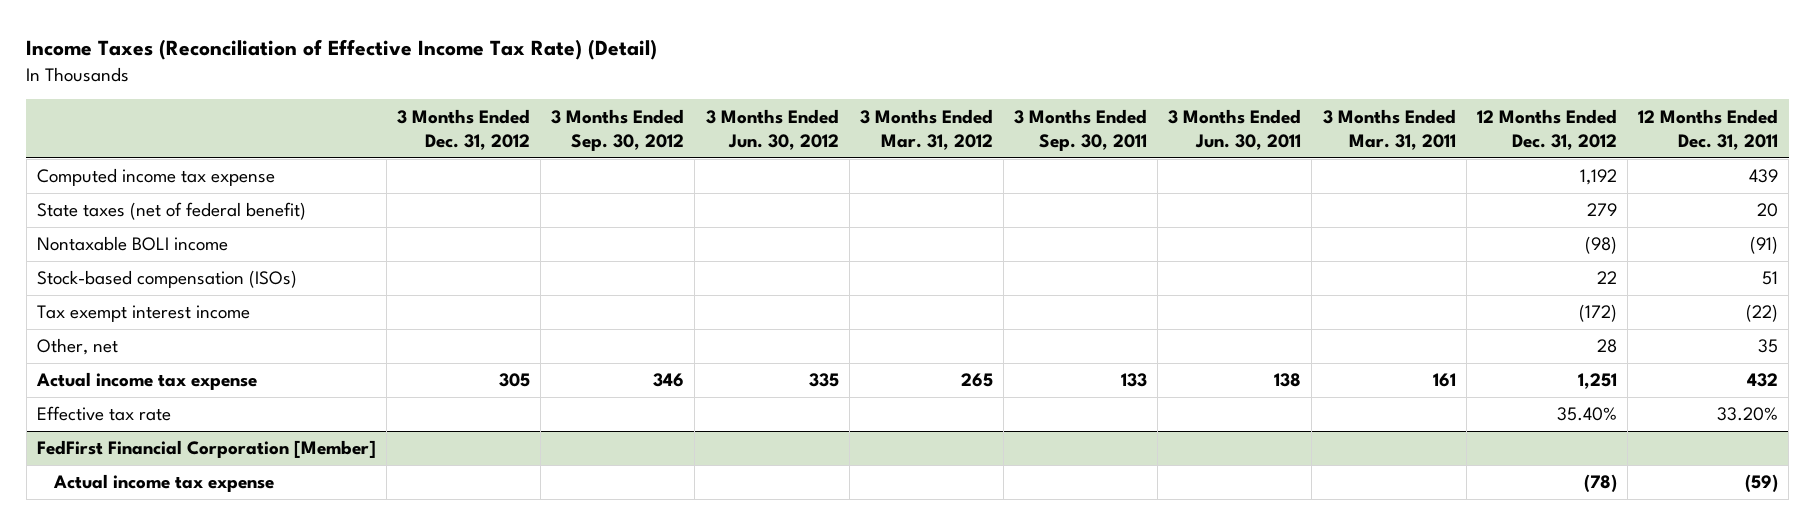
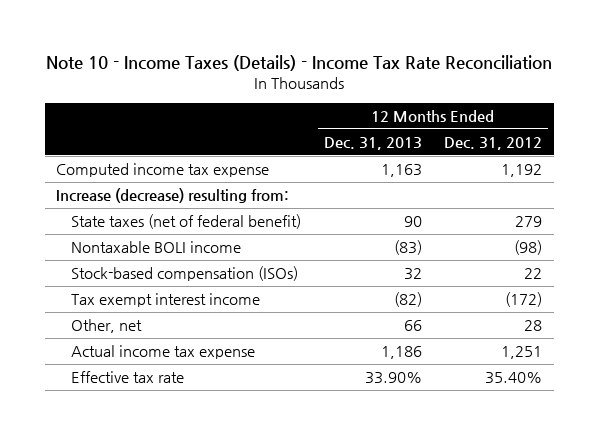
- Income Taxes (Reconciliation of Effective Income Tax Rate) (Detail)
+ Note 10 - Income Taxes (Details) - Income Tax Rate Reconciliation
- | 3 Months Ended Dec. 31, 2012 | 3 Months Ended Sep. 30, 2012 | 3 Months Ended Jun. 30, 2012 | 3 Months Ended Mar. 31, 2012 | 3 Months Ended Sep. 30, 2011 | 3 Months Ended Jun. 30, 2011 | 3 Months Ended Mar. 31, 2011 | 12 Months Ended Dec. 31, 2012 | 12 Months Ended Dec. 31, 2011
+ | 12 Months Ended Dec. 31, 2013 | 12 Months Ended Dec. 31, 2012
+ Increase (decrease) resulting from:
- FedFirst Financial Corporation [Member]
- Actual income tax expense | | | | | | | | (78) | (59)

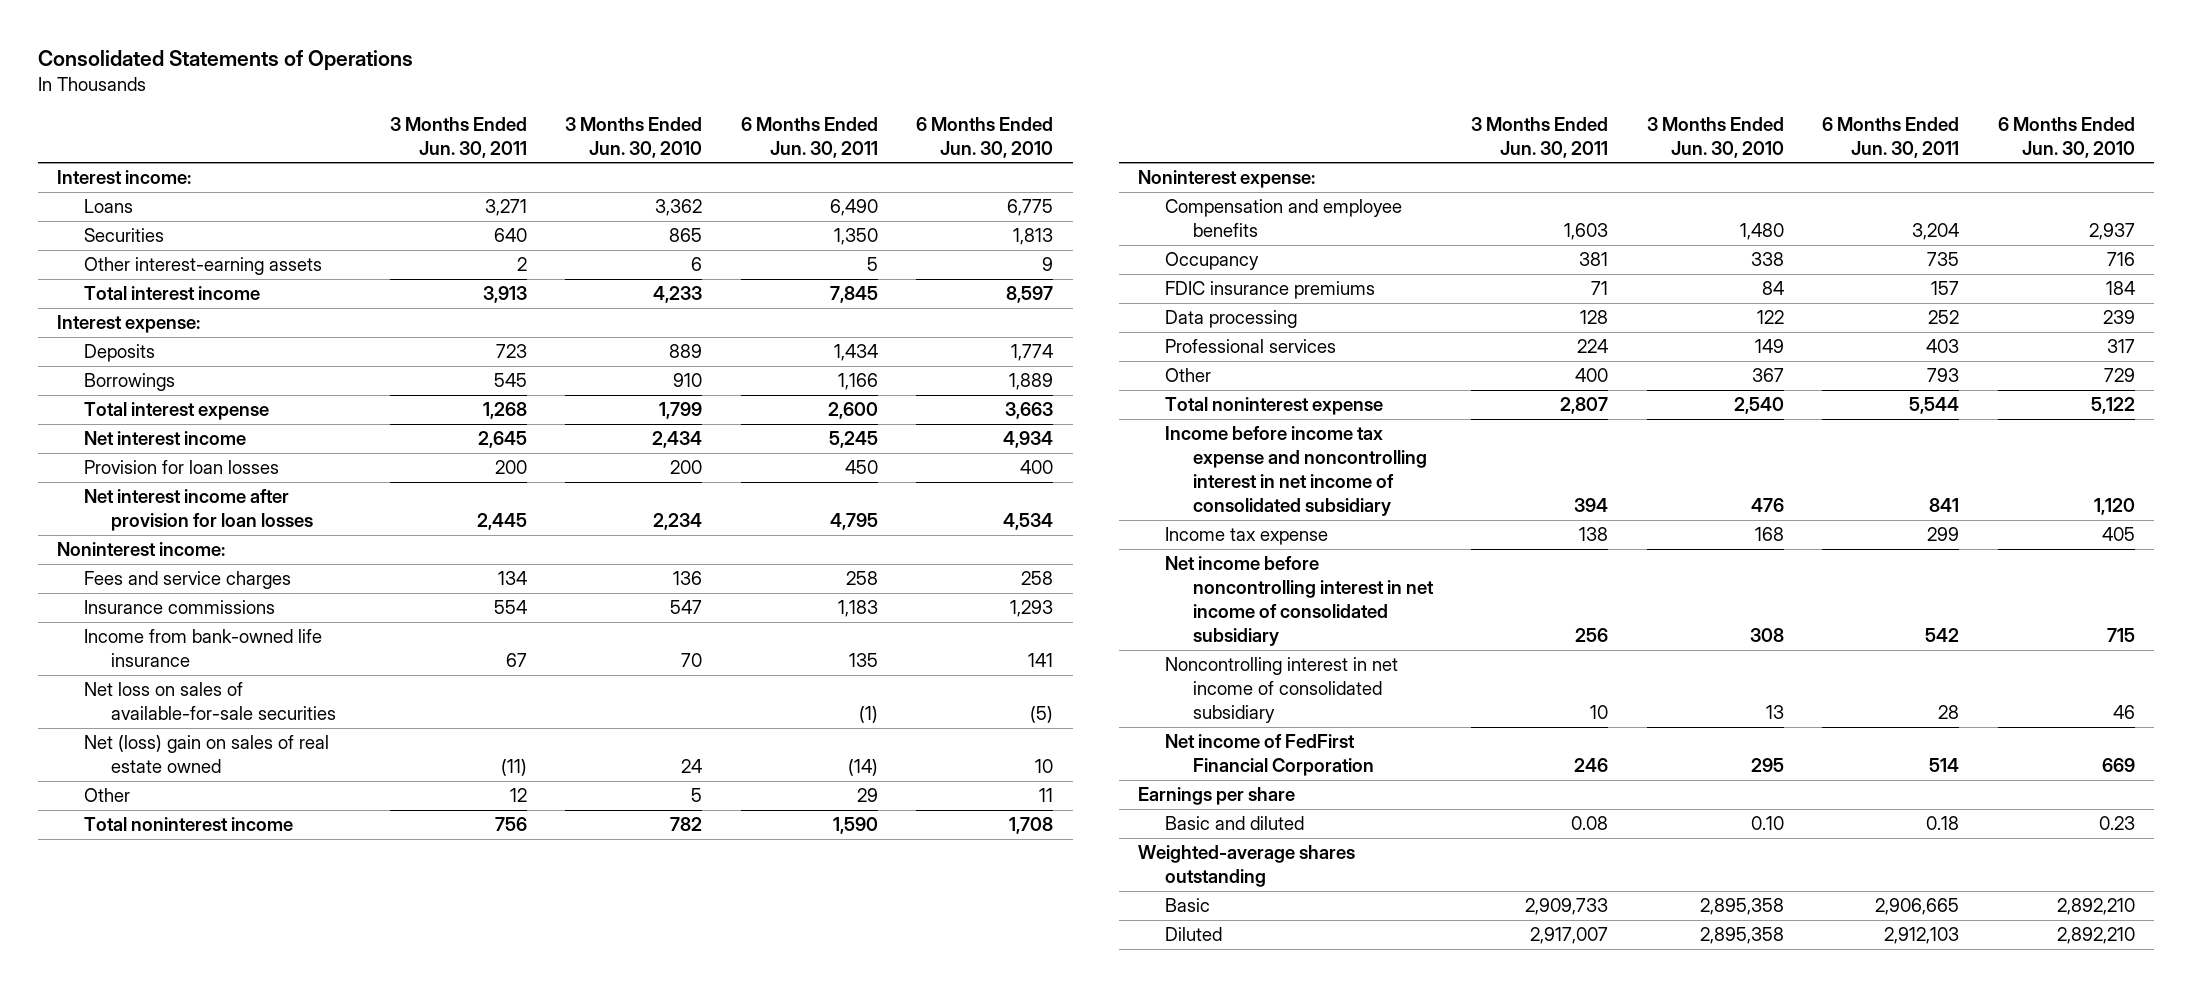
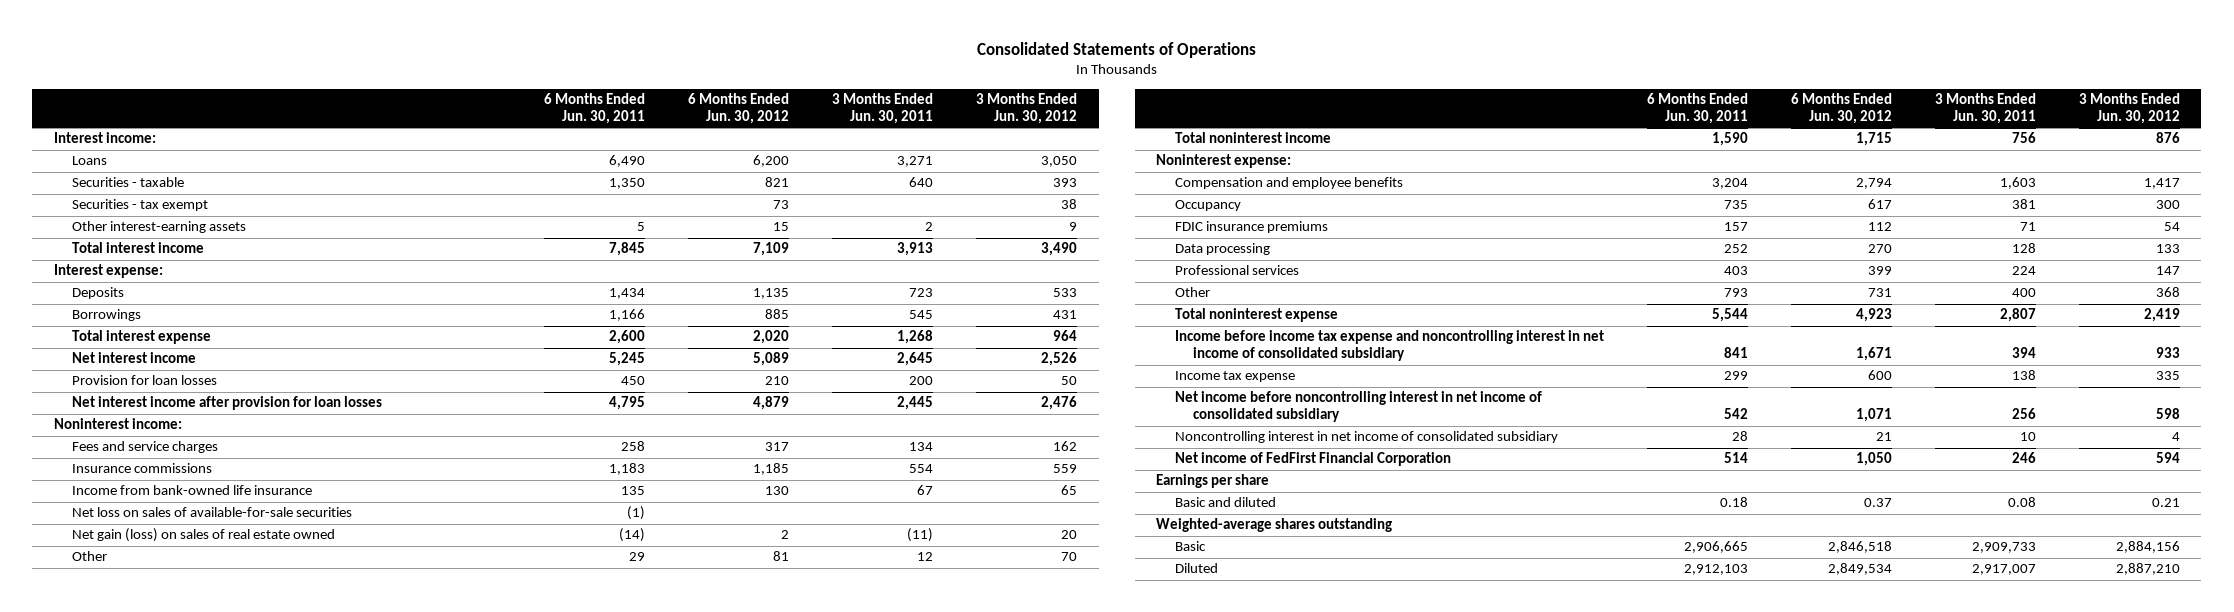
- | 3 Months Ended Jun. 30, 2011 | 3 Months Ended Jun. 30, 2010 | 6 Months Ended Jun. 30, 2011 | 6 Months Ended Jun. 30, 2010
+ | 6 Months Ended Jun. 30, 2011 | 6 Months Ended Jun. 30, 2012 | 3 Months Ended Jun. 30, 2011 | 3 Months Ended Jun. 30, 2012
- Securities | 640 | 865 | 1,350 | 1,813
+ Securities - taxable | 1,350 | 821 | 640 | 393
+ Securities - tax exempt | | 73 | | 38
- Net (loss) gain on sales of real estate owned | (11) | 24 | (14) | 10
+ Net gain (loss) on sales of real estate owned | (14) | 2 | (11) | 20

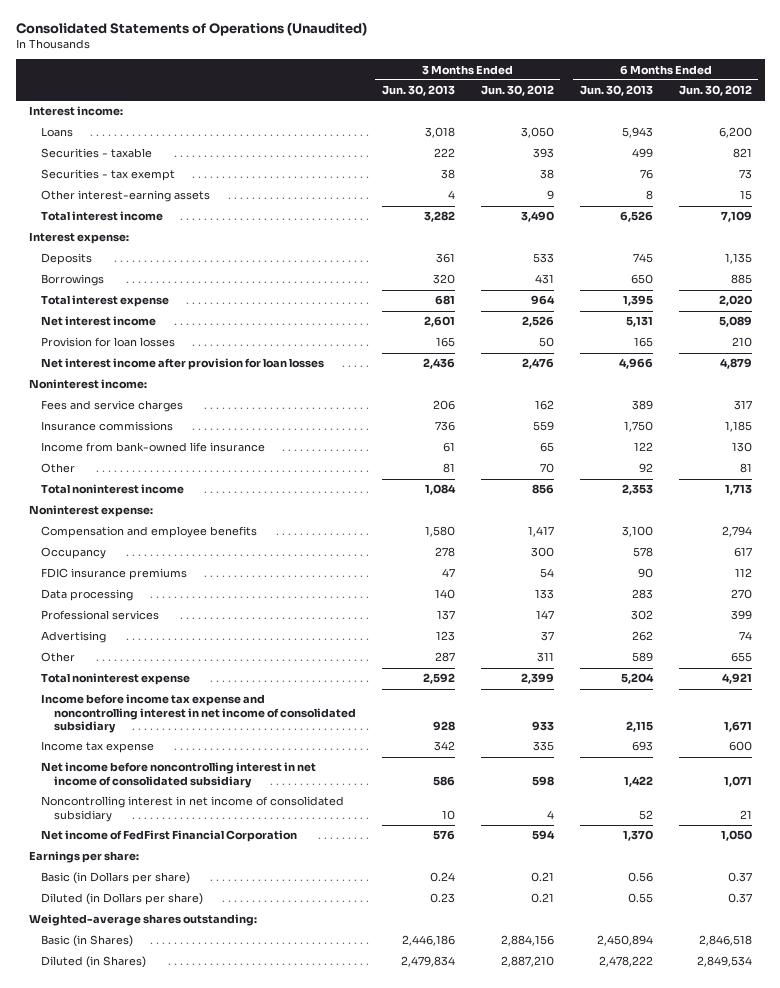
- Consolidated Statements of Operations
+ Consolidated Statements of Operations (Unaudited)
- | 6 Months Ended Jun. 30, 2011 | 6 Months Ended Jun. 30, 2012 | 3 Months Ended Jun. 30, 2011 | 3 Months Ended Jun. 30, 2012
+ | 3 Months Ended Jun. 30, 2013 | 3 Months Ended Jun. 30, 2012 | 6 Months Ended Jun. 30, 2013 | 6 Months Ended Jun. 30, 2012
- Net loss on sales of available-for-sale securities | (1) | | |
- Net gain (loss) on sales of real estate owned | (14) | 2 | (11) | 20
- Total noninterest income | 1,590 | 1,715 | 756 | 876
+ Total noninterest income | 1,084 | 856 | 2,353 | 1,713
- Other | 793 | 731 | 400 | 368
- Total noninterest expense | 5,544 | 4,923 | 2,807 | 2,419
+ Advertising | 123 | 37 | 262 | 74
+ Other | 287 | 311 | 589 | 655
+ Total noninterest expense | 2,592 | 2,399 | 5,204 | 4,921
- Earnings per share
- Basic and diluted | 0.18 | 0.37 | 0.08 | 0.21
- Weighted-average shares outstanding
- Basic | 2,906,665 | 2,846,518 | 2,909,733 | 2,884,156
- Diluted | 2,912,103 | 2,849,534 | 2,917,007 | 2,887,210
+ Earnings per share:
+ Basic (in Dollars per share) | 0.24 | 0.21 | 0.56 | 0.37
+ Diluted (in Dollars per share) | 0.23 | 0.21 | 0.55 | 0.37
+ Weighted-average shares outstanding:
+ Basic (in Shares) | 2,446,186 | 2,884,156 | 2,450,894 | 2,846,518
+ Diluted (in Shares) | 2,479,834 | 2,887,210 | 2,478,222 | 2,849,534

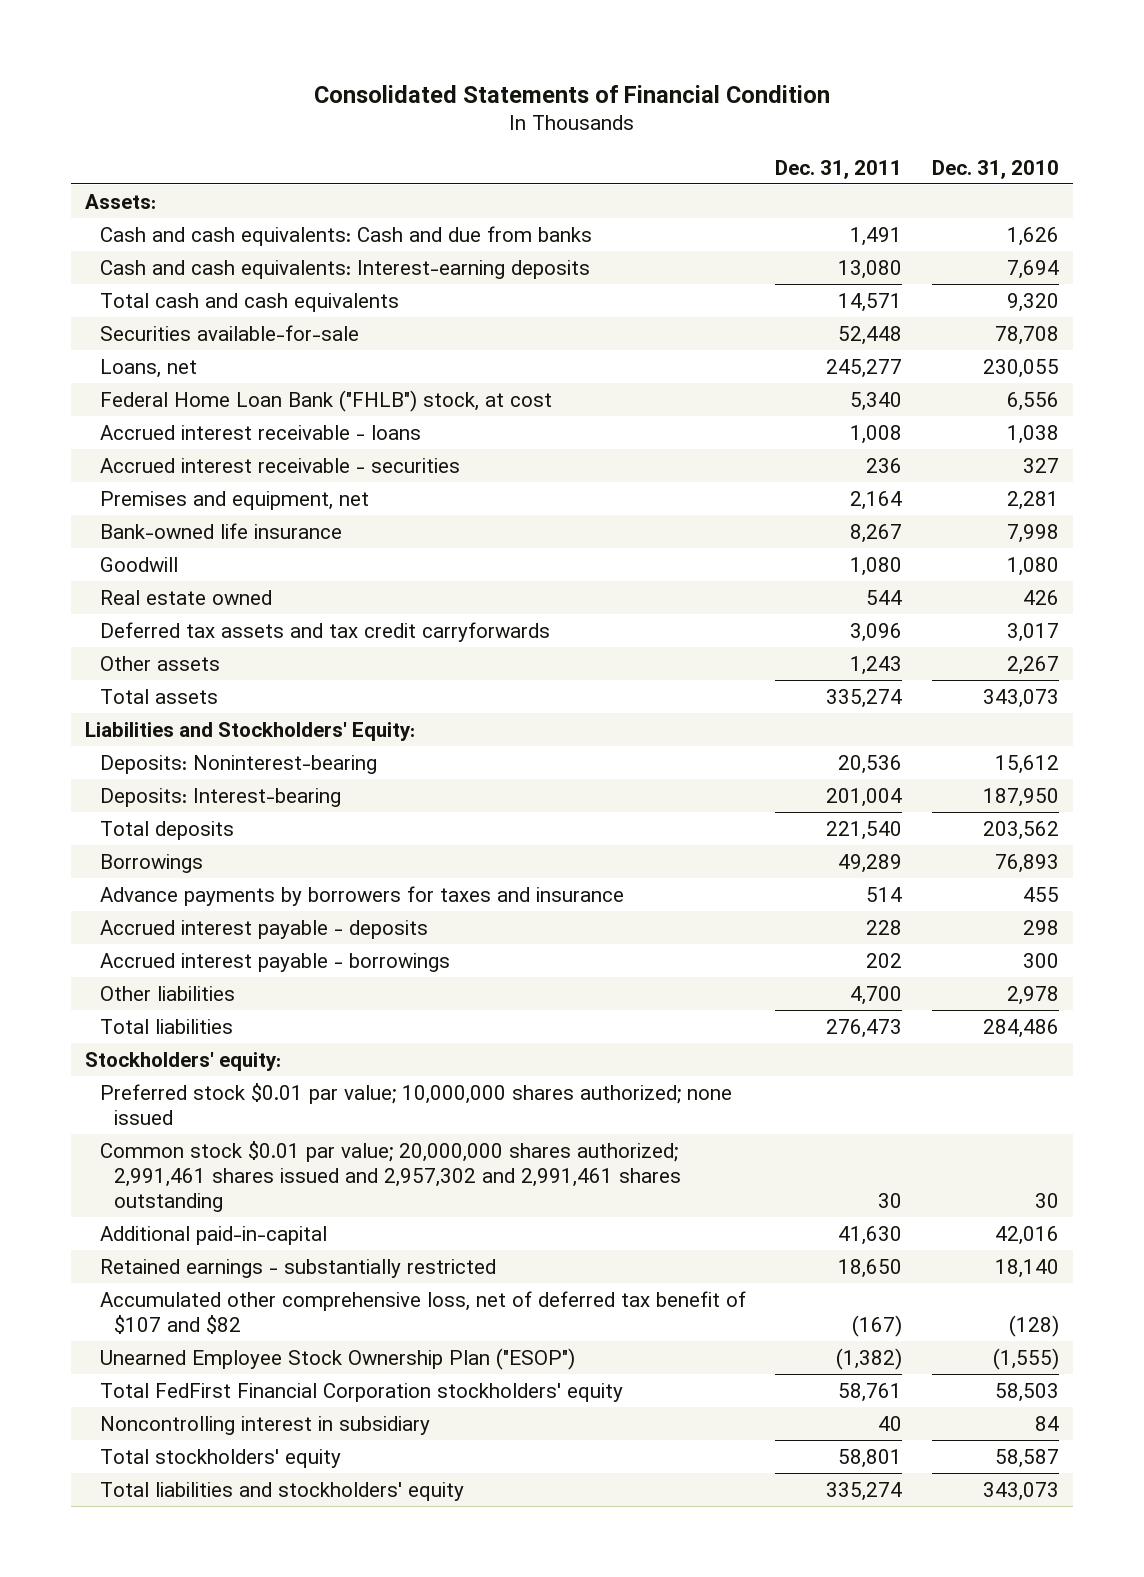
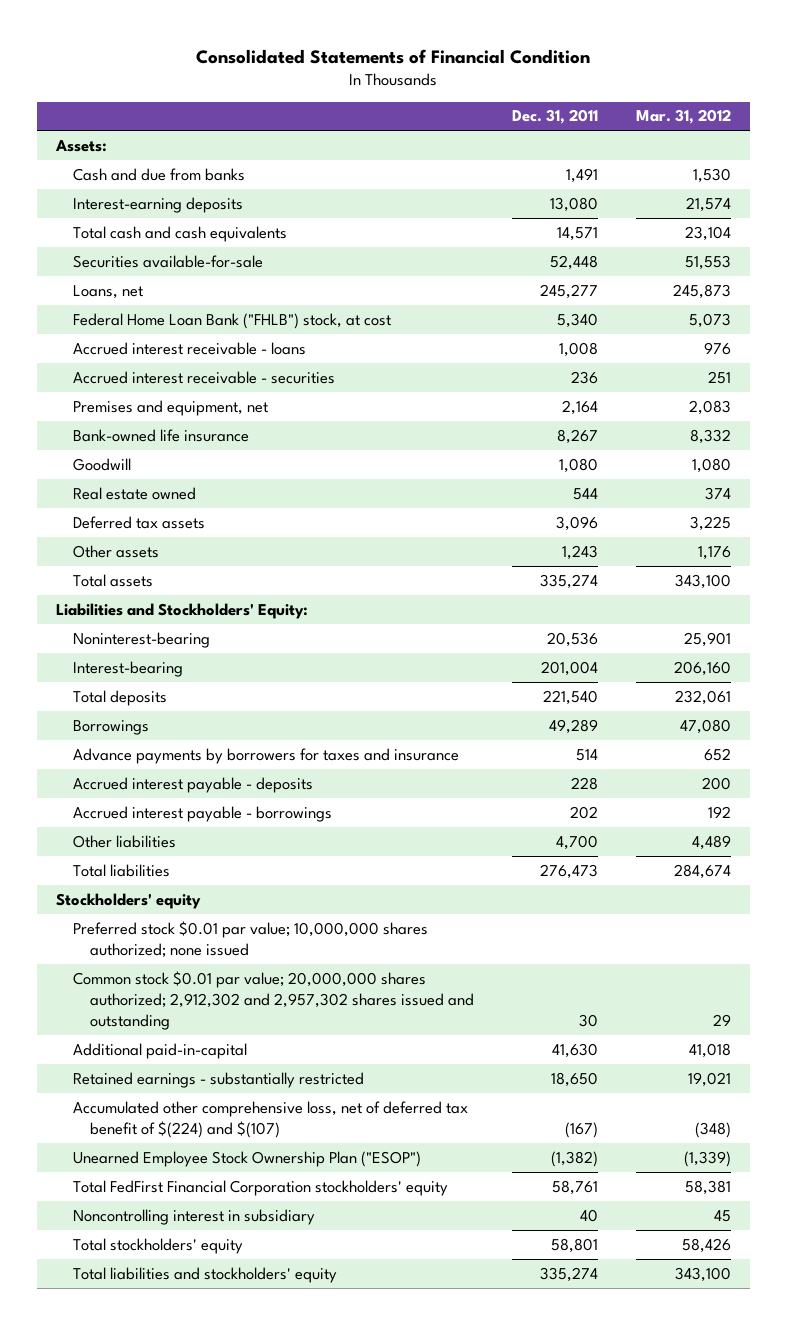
- | Dec. 31, 2011 | Dec. 31, 2010
+ | Dec. 31, 2011 | Mar. 31, 2012
- Cash and cash equivalents: Cash and due from banks | 1,491 | 1,626
- Cash and cash equivalents: Interest-earning deposits | 13,080 | 7,694
+ Cash and due from banks | 1,491 | 1,530
+ Interest-earning deposits | 13,080 | 21,574
- Deferred tax assets and tax credit carryforwards | 3,096 | 3,017
+ Deferred tax assets | 3,096 | 3,225
- Deposits: Noninterest-bearing | 20,536 | 15,612
- Deposits: Interest-bearing | 201,004 | 187,950
+ Noninterest-bearing | 20,536 | 25,901
+ Interest-bearing | 201,004 | 206,160
- Stockholders' equity:
+ Stockholders' equity
- Common stock $0.01 par value; 20,000,000 shares authorized; 2,991,461 shares issued and 2,957,302 and 2,991,461 shares outstanding | 30 | 30
+ Common stock $0.01 par value; 20,000,000 shares authorized; 2,912,302 and 2,957,302 shares issued and outstanding | 30 | 29
- Accumulated other comprehensive loss, net of deferred tax benefit of $107 and $82 | (167) | (128)
+ Accumulated other comprehensive loss, net of deferred tax benefit of $(224) and $(107) | (167) | (348)

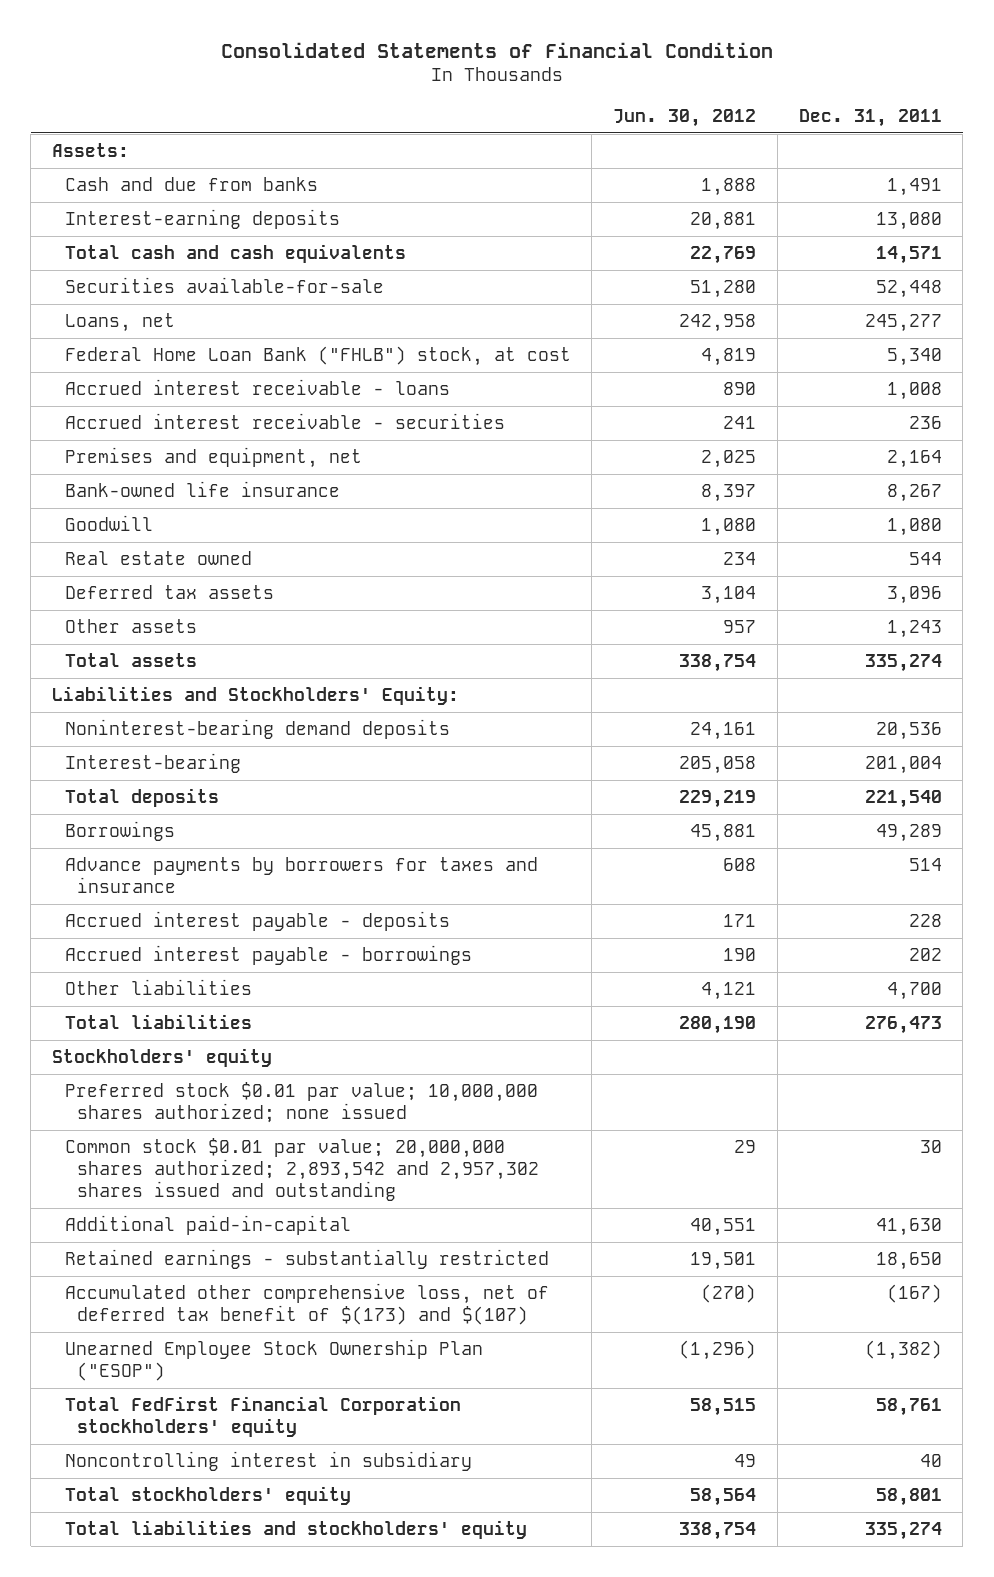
- | Dec. 31, 2011 | Mar. 31, 2012
+ | Jun. 30, 2012 | Dec. 31, 2011
- Noninterest-bearing | 20,536 | 25,901
+ Noninterest-bearing demand deposits | 24,161 | 20,536
- Common stock $0.01 par value; 20,000,000 shares authorized; 2,912,302 and 2,957,302 shares issued and outstanding | 30 | 29
+ Common stock $0.01 par value; 20,000,000 shares authorized; 2,893,542 and 2,957,302 shares issued and outstanding | 29 | 30
- Accumulated other comprehensive loss, net of deferred tax benefit of $(224) and $(107) | (167) | (348)
+ Accumulated other comprehensive loss, net of deferred tax benefit of $(173) and $(107) | (270) | (167)

